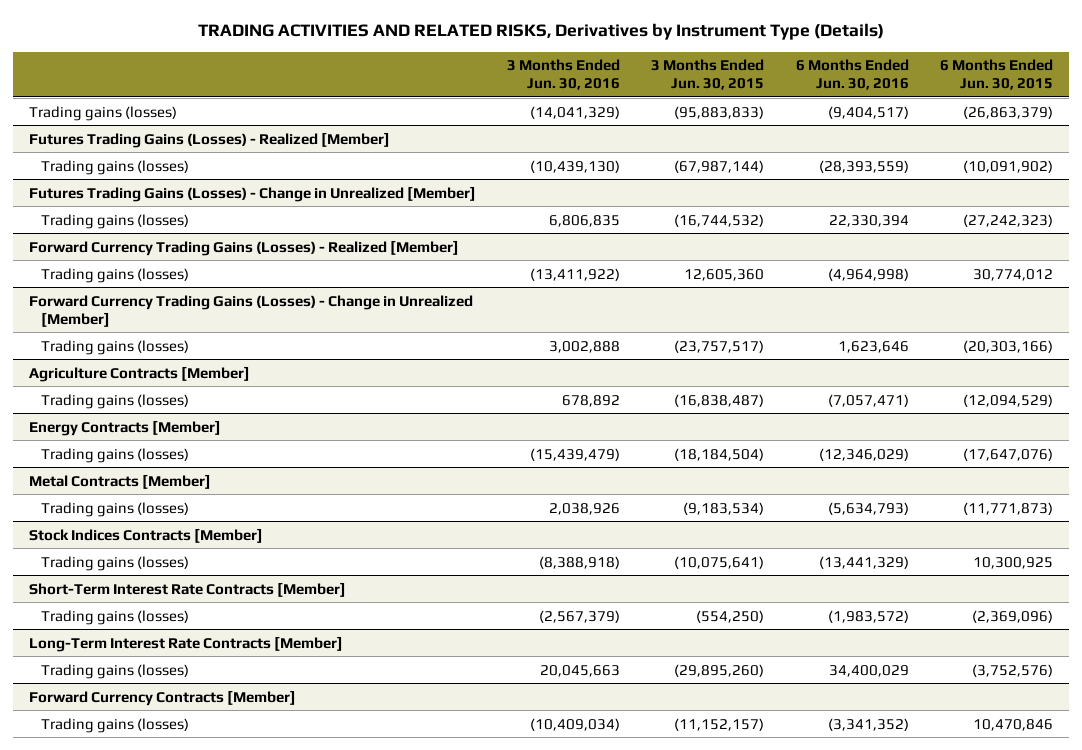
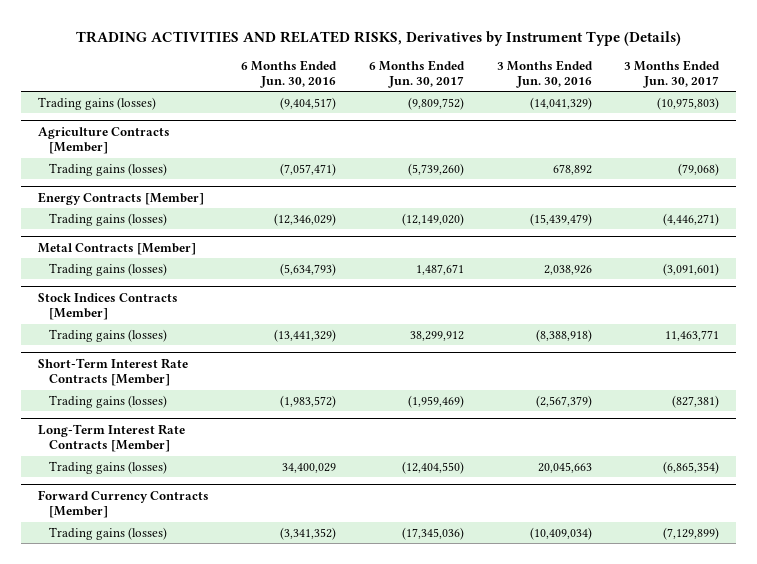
- | 3 Months Ended Jun. 30, 2016 | 3 Months Ended Jun. 30, 2015 | 6 Months Ended Jun. 30, 2016 | 6 Months Ended Jun. 30, 2015
+ | 6 Months Ended Jun. 30, 2016 | 6 Months Ended Jun. 30, 2017 | 3 Months Ended Jun. 30, 2016 | 3 Months Ended Jun. 30, 2017
- Futures Trading Gains (Losses) - Realized [Member]
- Trading gains (losses) | (10,439,130) | (67,987,144) | (28,393,559) | (10,091,902)
- Futures Trading Gains (Losses) - Change in Unrealized [Member]
- Trading gains (losses) | 6,806,835 | (16,744,532) | 22,330,394 | (27,242,323)
- Forward Currency Trading Gains (Losses) - Realized [Member]
- Trading gains (losses) | (13,411,922) | 12,605,360 | (4,964,998) | 30,774,012
- Forward Currency Trading Gains (Losses) - Change in Unrealized [Member]
- Trading gains (losses) | 3,002,888 | (23,757,517) | 1,623,646 | (20,303,166)

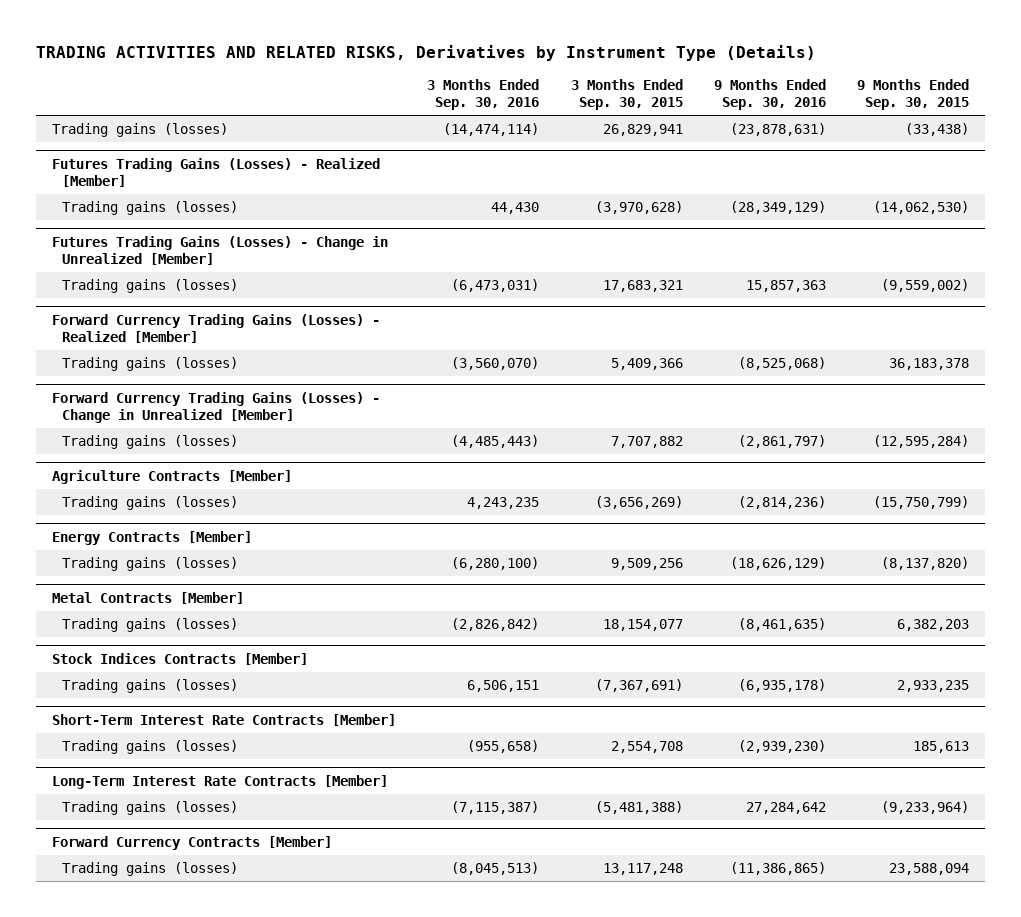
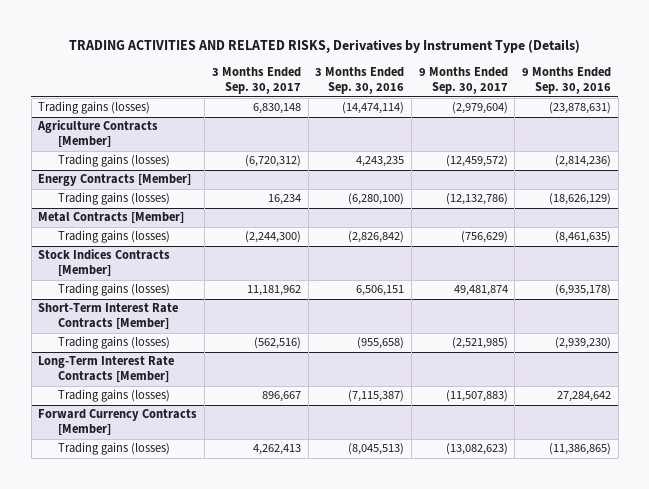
- | 3 Months Ended Sep. 30, 2016 | 3 Months Ended Sep. 30, 2015 | 9 Months Ended Sep. 30, 2016 | 9 Months Ended Sep. 30, 2015
+ | 3 Months Ended Sep. 30, 2017 | 3 Months Ended Sep. 30, 2016 | 9 Months Ended Sep. 30, 2017 | 9 Months Ended Sep. 30, 2016
- Futures Trading Gains (Losses) - Realized [Member]
- Trading gains (losses) | 44,430 | (3,970,628) | (28,349,129) | (14,062,530)
- Futures Trading Gains (Losses) - Change in Unrealized [Member]
- Trading gains (losses) | (6,473,031) | 17,683,321 | 15,857,363 | (9,559,002)
- Forward Currency Trading Gains (Losses) - Realized [Member]
- Trading gains (losses) | (3,560,070) | 5,409,366 | (8,525,068) | 36,183,378
- Forward Currency Trading Gains (Losses) - Change in Unrealized [Member]
- Trading gains (losses) | (4,485,443) | 7,707,882 | (2,861,797) | (12,595,284)

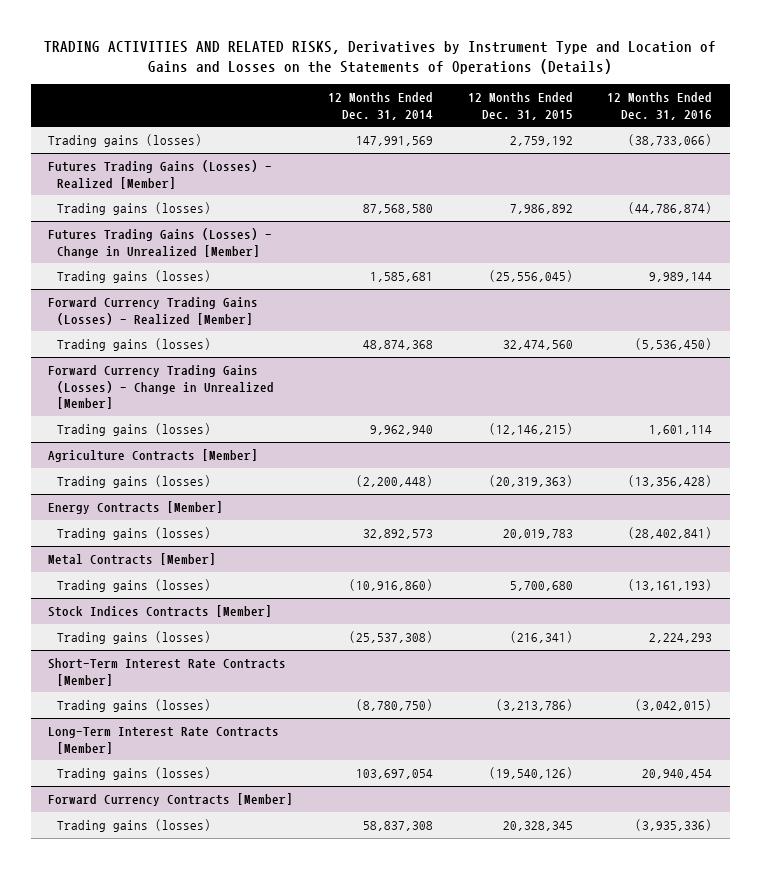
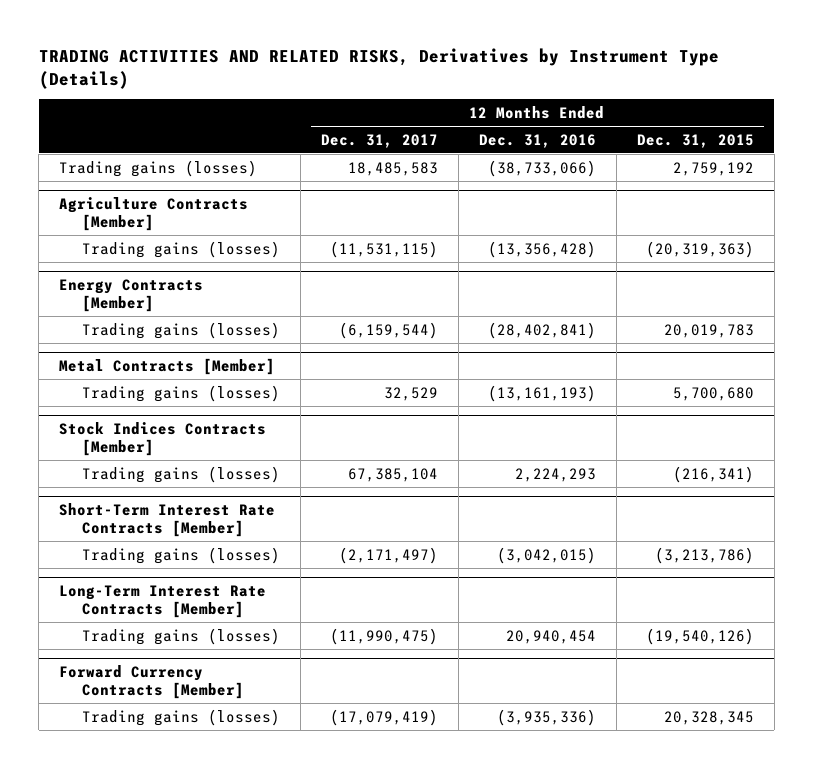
- TRADING ACTIVITIES AND RELATED RISKS, Derivatives by Instrument Type and Location of Gains and Losses on the Statements of Operations (Details)
+ TRADING ACTIVITIES AND RELATED RISKS, Derivatives by Instrument Type (Details)
- | 12 Months Ended Dec. 31, 2014 | 12 Months Ended Dec. 31, 2015 | 12 Months Ended Dec. 31, 2016
+ | 12 Months Ended Dec. 31, 2017 | 12 Months Ended Dec. 31, 2016 | 12 Months Ended Dec. 31, 2015
- Futures Trading Gains (Losses) - Realized [Member]
- Trading gains (losses) | 87,568,580 | 7,986,892 | (44,786,874)
- Futures Trading Gains (Losses) - Change in Unrealized [Member]
- Trading gains (losses) | 1,585,681 | (25,556,045) | 9,989,144
- Forward Currency Trading Gains (Losses) - Realized [Member]
- Trading gains (losses) | 48,874,368 | 32,474,560 | (5,536,450)
- Forward Currency Trading Gains (Losses) - Change in Unrealized [Member]
- Trading gains (losses) | 9,962,940 | (12,146,215) | 1,601,114

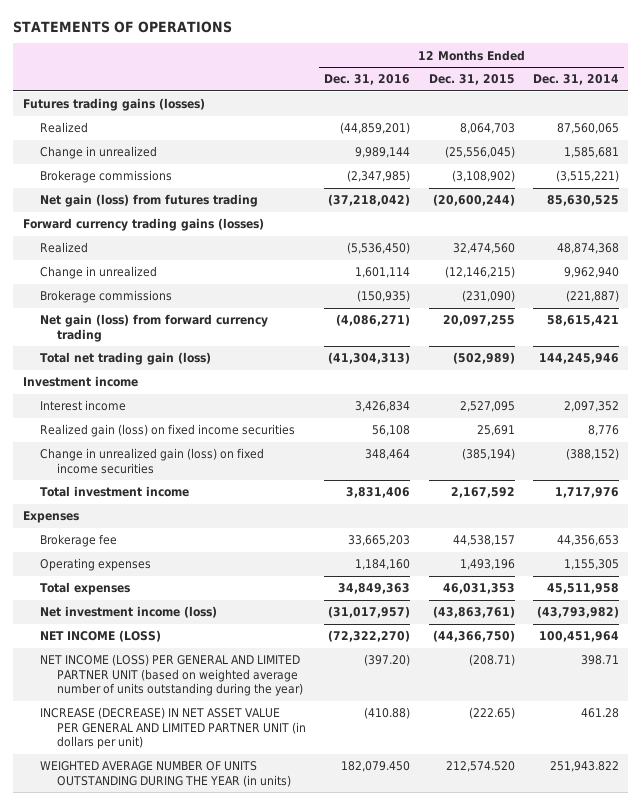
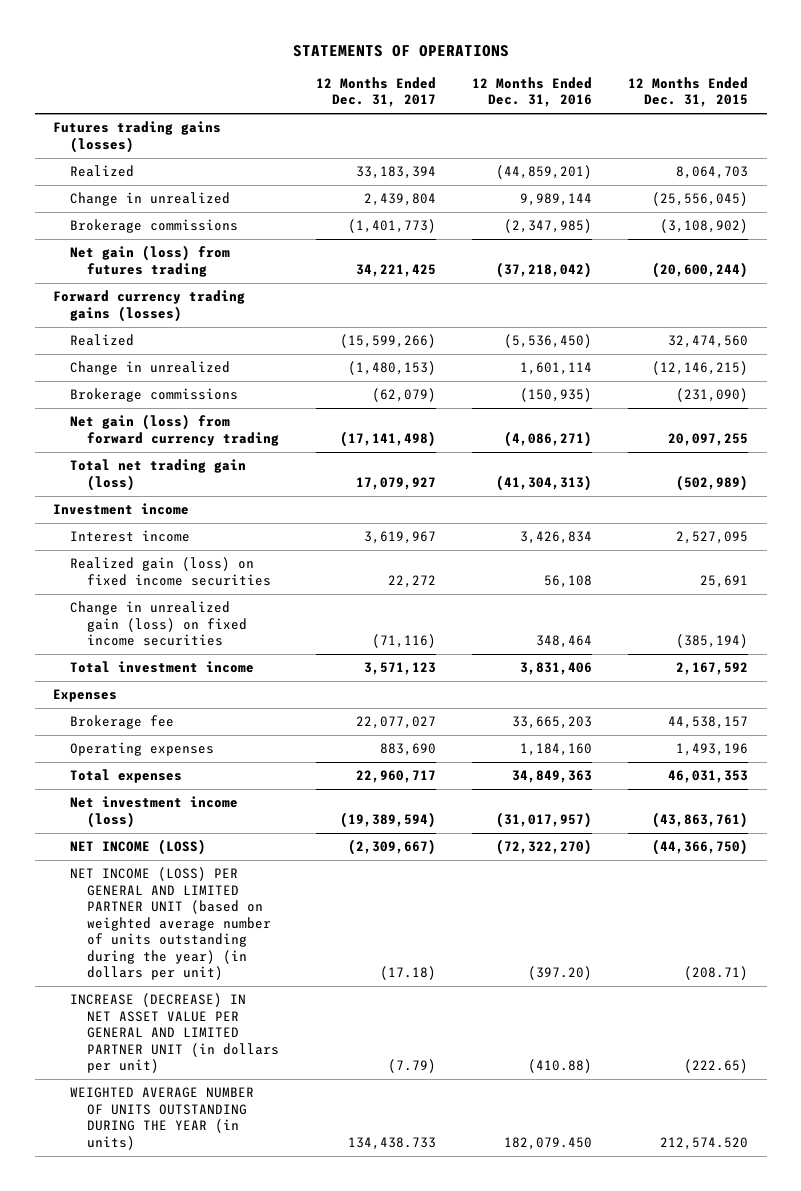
- | 12 Months Ended Dec. 31, 2016 | 12 Months Ended Dec. 31, 2015 | 12 Months Ended Dec. 31, 2014
+ | 12 Months Ended Dec. 31, 2017 | 12 Months Ended Dec. 31, 2016 | 12 Months Ended Dec. 31, 2015
- NET INCOME (LOSS) PER GENERAL AND LIMITED PARTNER UNIT (based on weighted average number of units outstanding during the year) | (397.20) | (208.71) | 398.71
+ NET INCOME (LOSS) PER GENERAL AND LIMITED PARTNER UNIT (based on weighted average number of units outstanding during the year) (in dollars per unit) | (17.18) | (397.20) | (208.71)

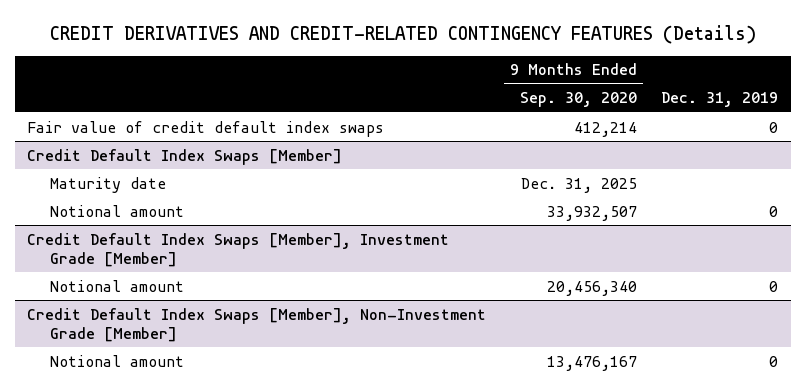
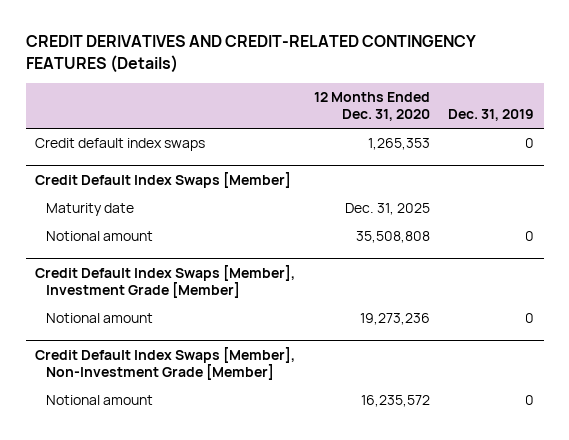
- | 9 Months Ended Sep. 30, 2020 | Dec. 31, 2019
+ | 12 Months Ended Dec. 31, 2020 | Dec. 31, 2019
- Fair value of credit default index swaps | 412,214 | 0
+ Credit default index swaps | 1,265,353 | 0

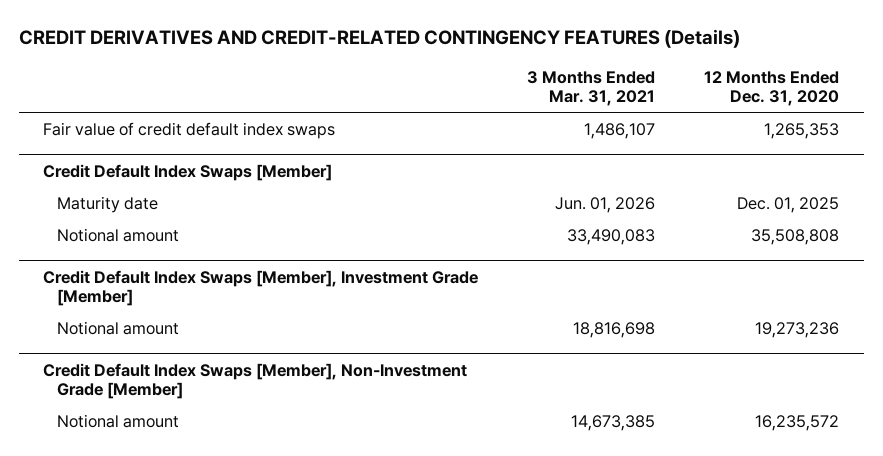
- | 12 Months Ended Dec. 31, 2020 | Dec. 31, 2019
+ | 3 Months Ended Mar. 31, 2021 | 12 Months Ended Dec. 31, 2020
- Credit default index swaps | 1,265,353 | 0
+ Fair value of credit default index swaps | 1,486,107 | 1,265,353
@ Credit Default Index Swaps [Member]
- Maturity date | Dec. 31, 2025 |
+ Maturity date | Jun. 01, 2026 | Dec. 01, 2025

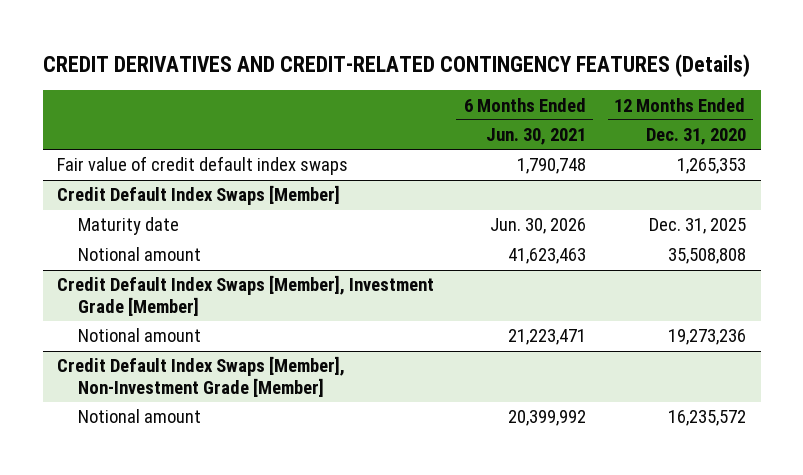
- | 3 Months Ended Mar. 31, 2021 | 12 Months Ended Dec. 31, 2020
+ | 6 Months Ended Jun. 30, 2021 | 12 Months Ended Dec. 31, 2020
@ Credit Default Index Swaps [Member]
- Maturity date | Jun. 01, 2026 | Dec. 01, 2025
+ Maturity date | Jun. 30, 2026 | Dec. 31, 2025

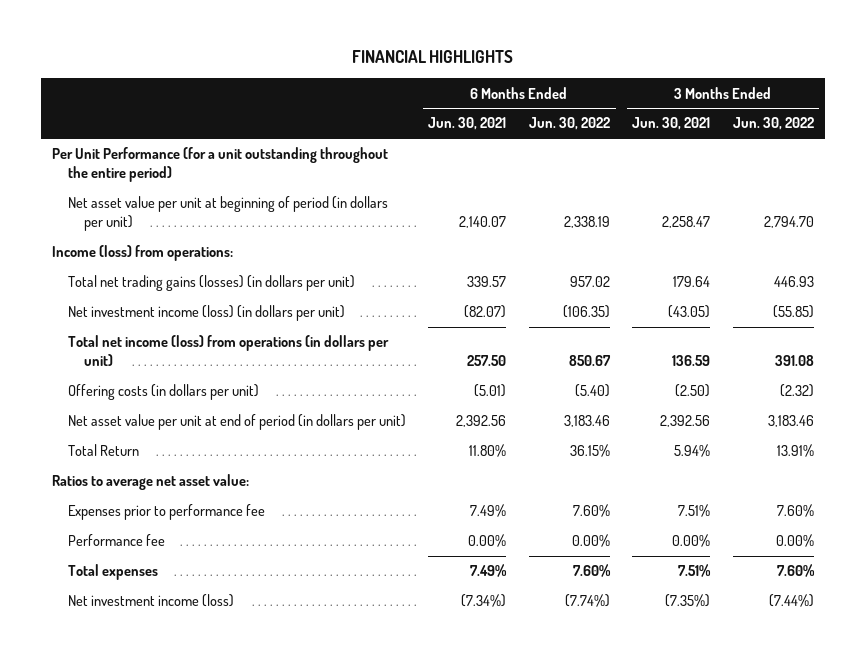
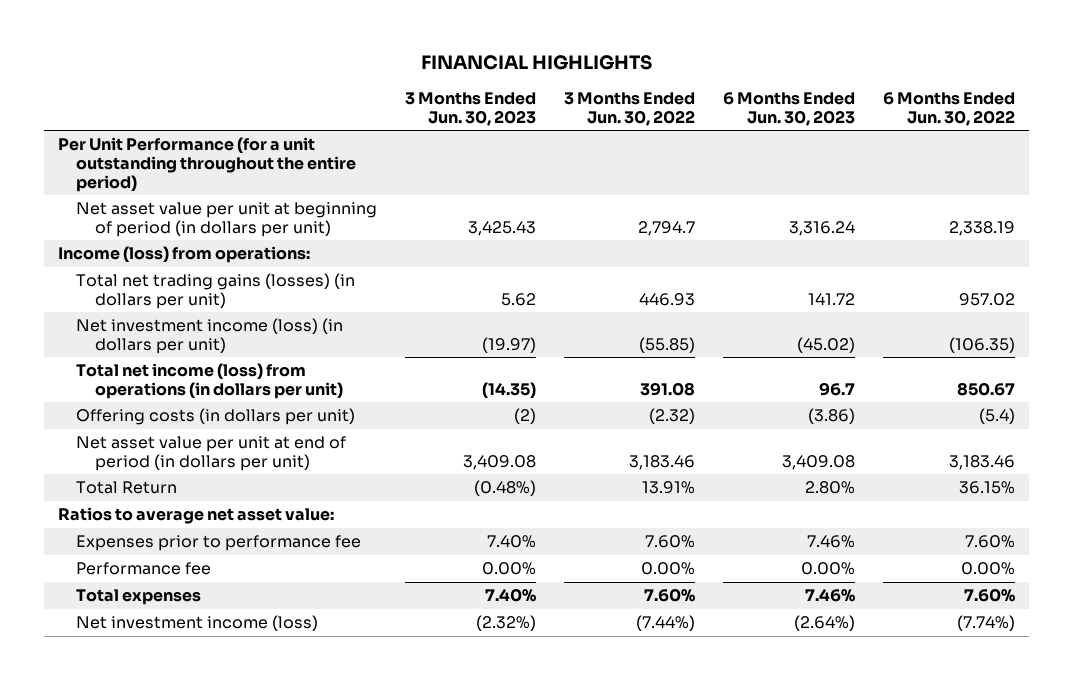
- | 6 Months Ended Jun. 30, 2021 | 6 Months Ended Jun. 30, 2022 | 3 Months Ended Jun. 30, 2021 | 3 Months Ended Jun. 30, 2022
+ | 3 Months Ended Jun. 30, 2023 | 3 Months Ended Jun. 30, 2022 | 6 Months Ended Jun. 30, 2023 | 6 Months Ended Jun. 30, 2022
- Net asset value per unit at beginning of period (in dollars per unit) | 2,140.07 | 2,338.19 | 2,258.47 | 2,794.70
+ Net asset value per unit at beginning of period (in dollars per unit) | 3,425.43 | 2,794.7 | 3,316.24 | 2,338.19
- Offering costs (in dollars per unit) | (5.01) | (5.40) | (2.50) | (2.32)
+ Offering costs (in dollars per unit) | (2) | (2.32) | (3.86) | (5.4)

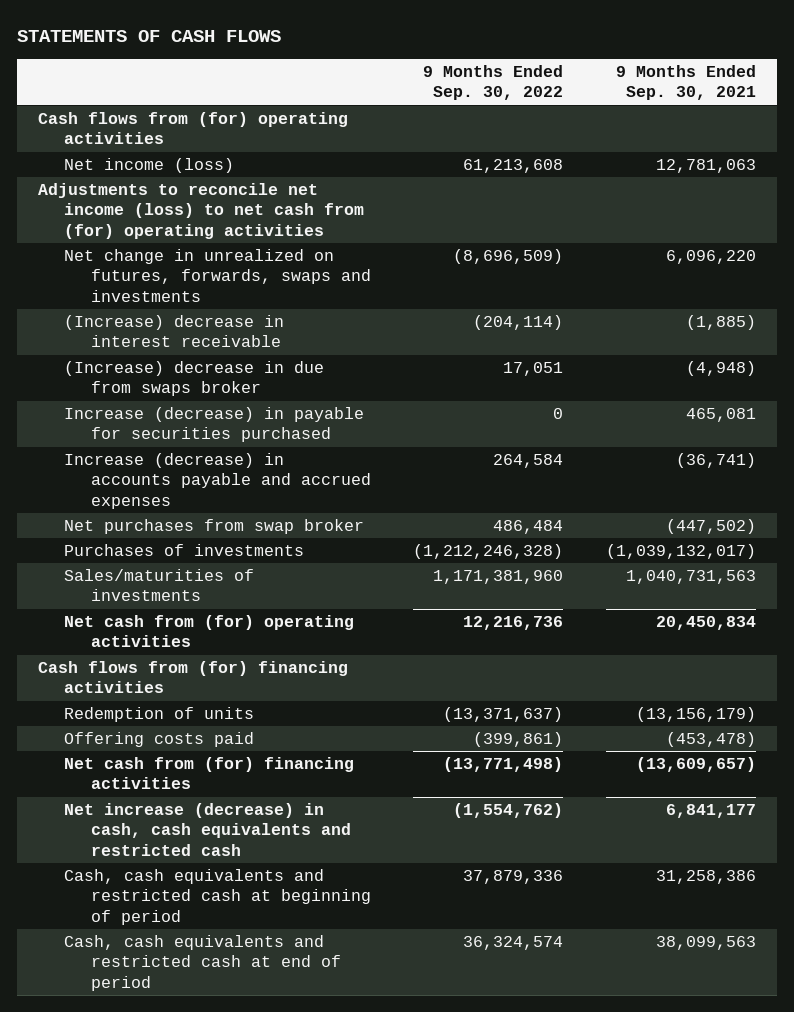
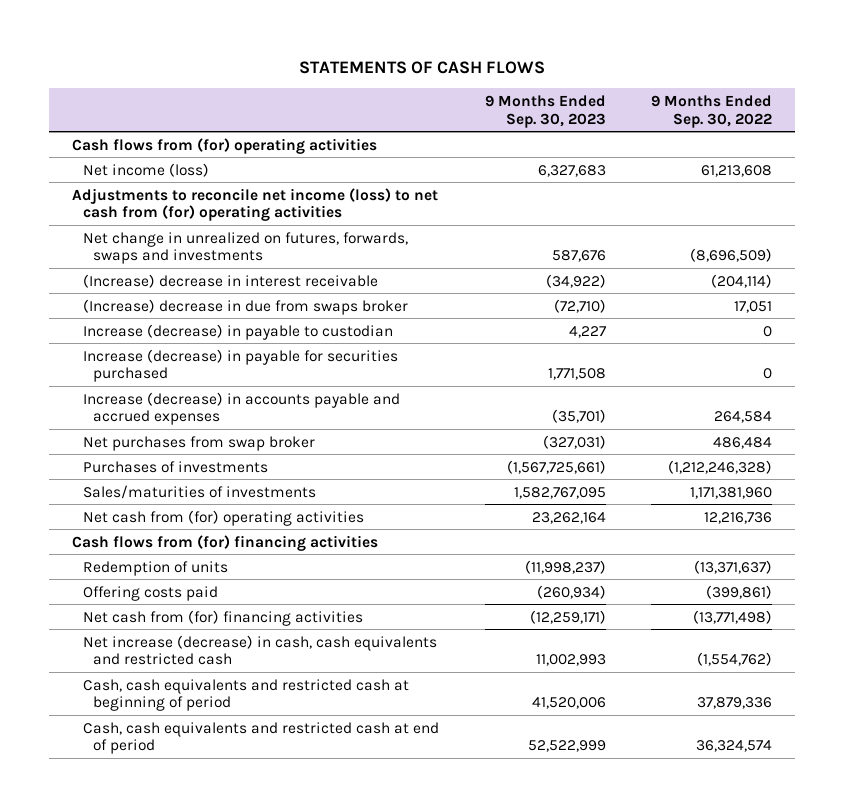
- | 9 Months Ended Sep. 30, 2022 | 9 Months Ended Sep. 30, 2021
+ | 9 Months Ended Sep. 30, 2023 | 9 Months Ended Sep. 30, 2022
+ Increase (decrease) in payable to custodian | 4,227 | 0

